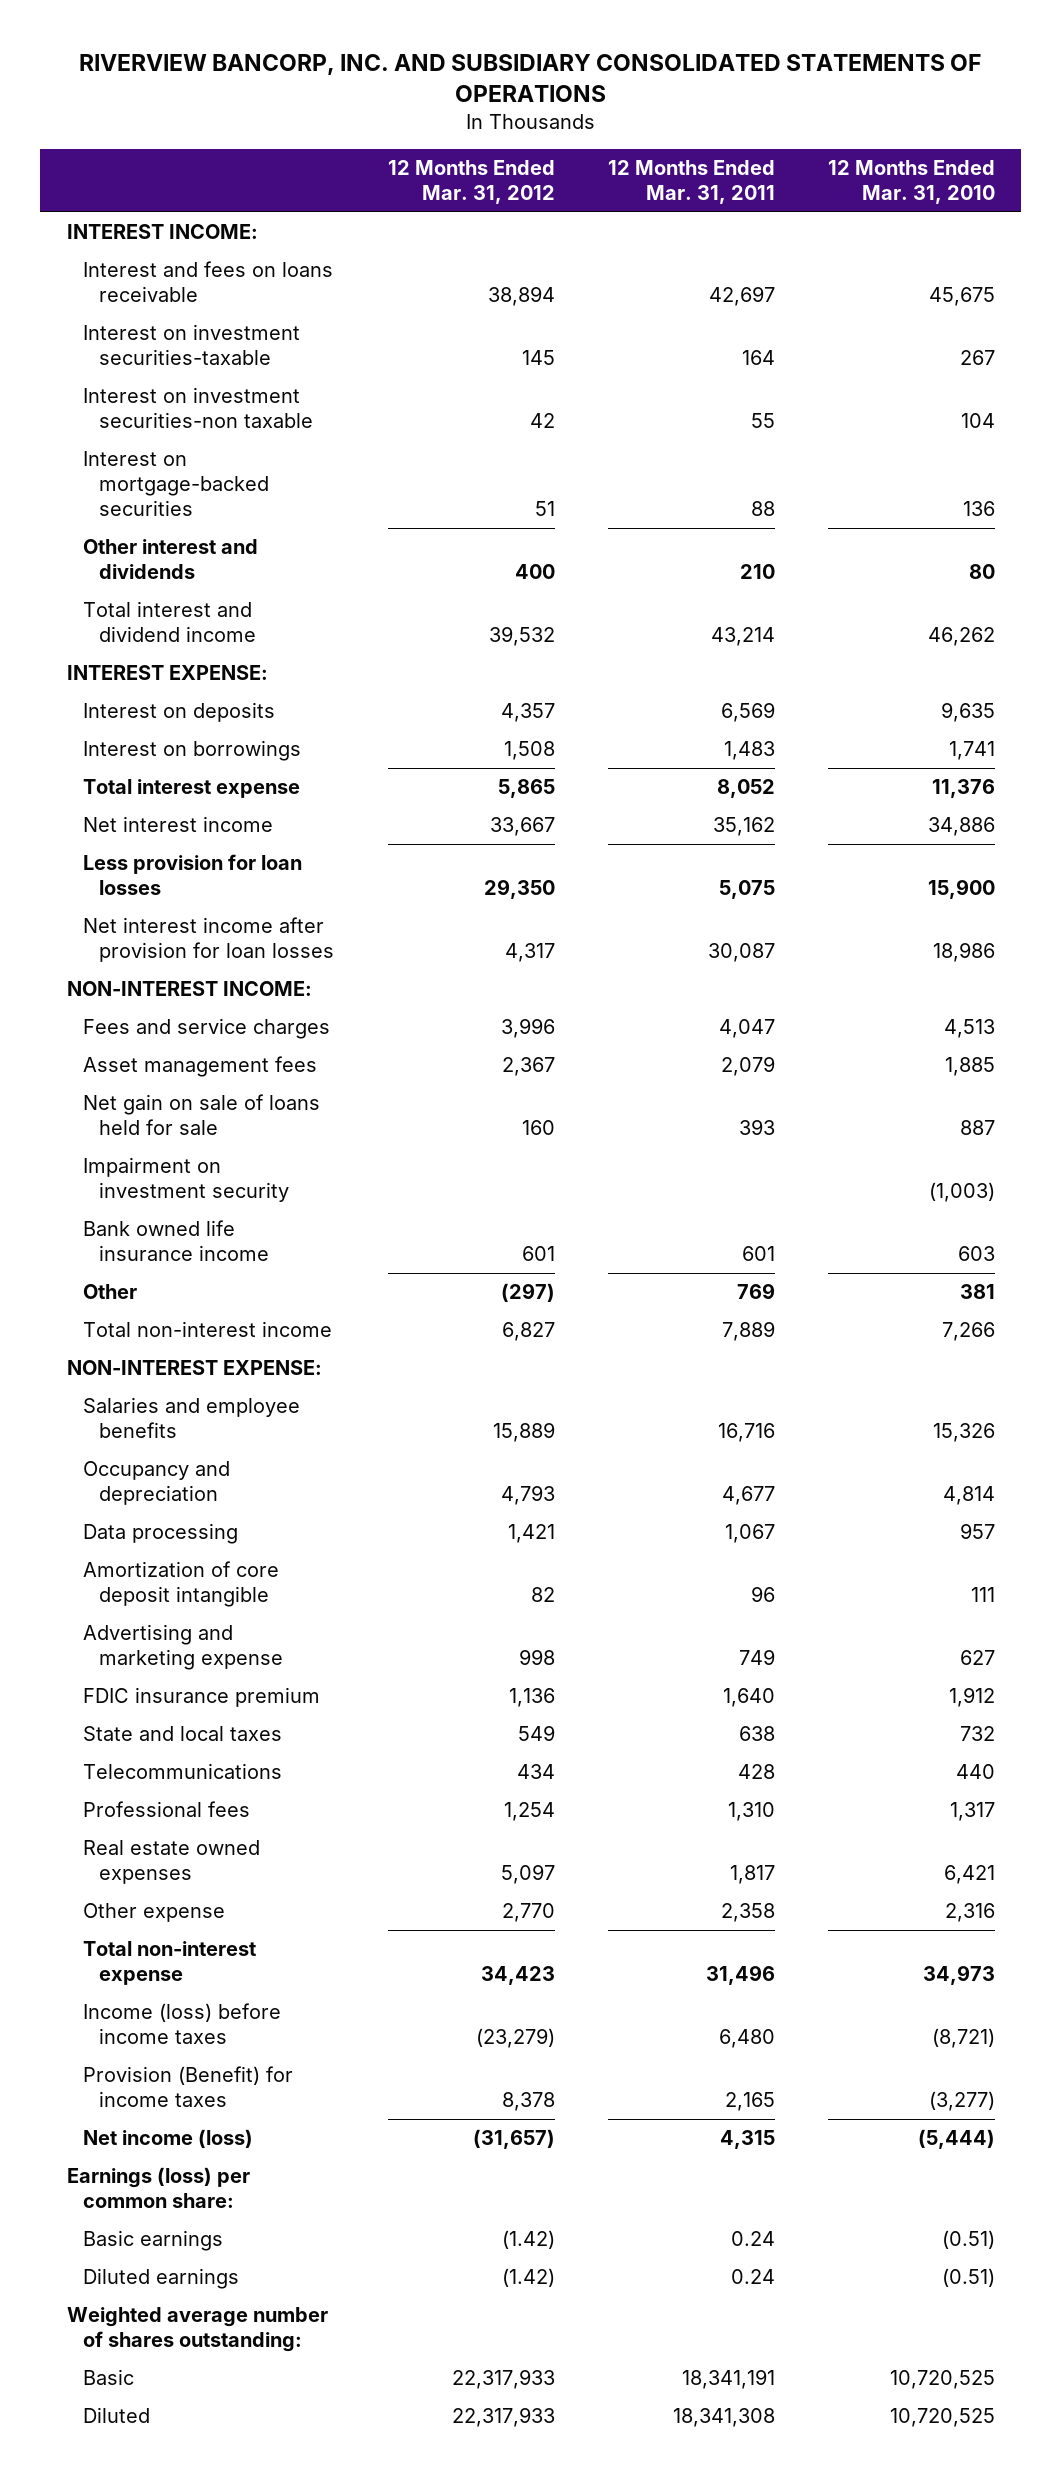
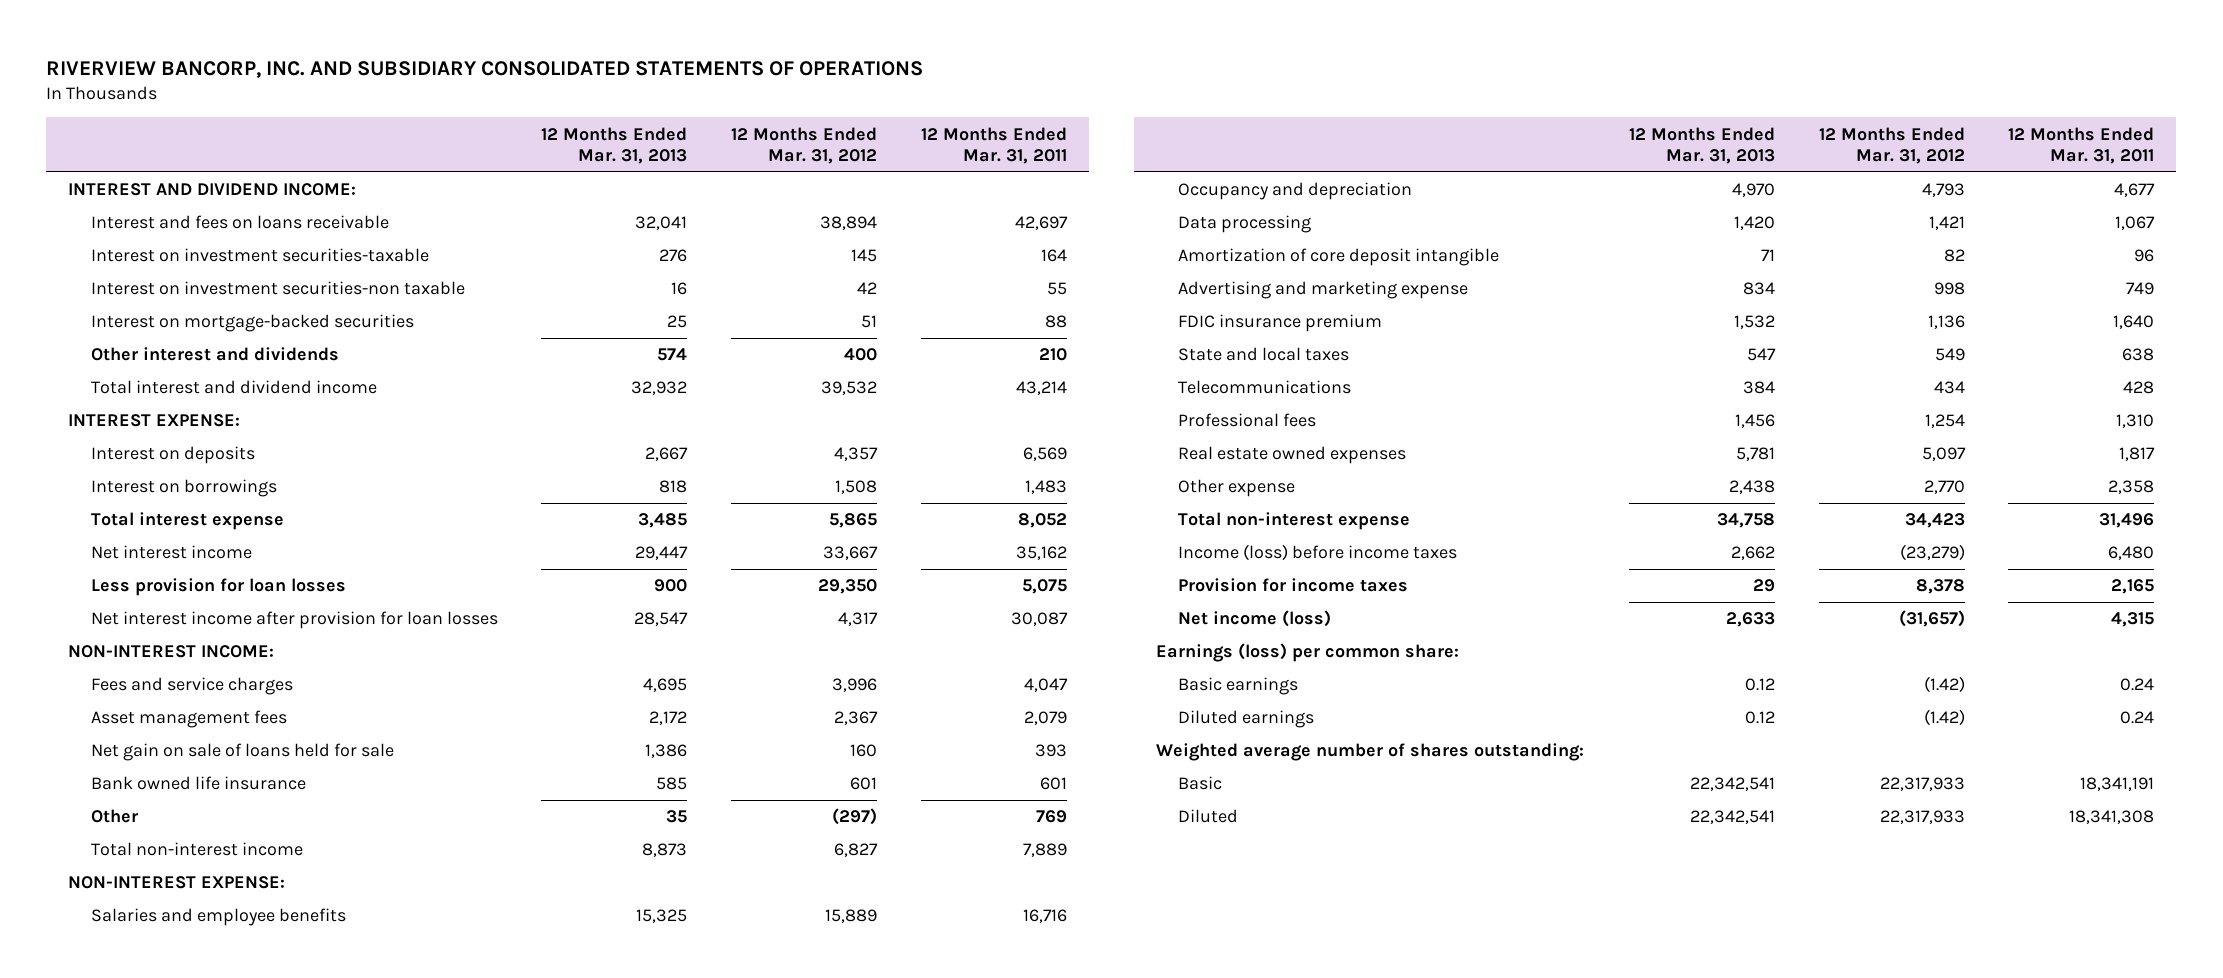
- | 12 Months Ended Mar. 31, 2012 | 12 Months Ended Mar. 31, 2011 | 12 Months Ended Mar. 31, 2010
+ | 12 Months Ended Mar. 31, 2013 | 12 Months Ended Mar. 31, 2012 | 12 Months Ended Mar. 31, 2011
- INTEREST INCOME:
+ INTEREST AND DIVIDEND INCOME:
- Impairment on investment security | | | (1,003)
- Bank owned life insurance income | 601 | 601 | 603
+ Bank owned life insurance | 585 | 601 | 601
- Provision (Benefit) for income taxes | 8,378 | 2,165 | (3,277)
+ Provision for income taxes | 29 | 8,378 | 2,165

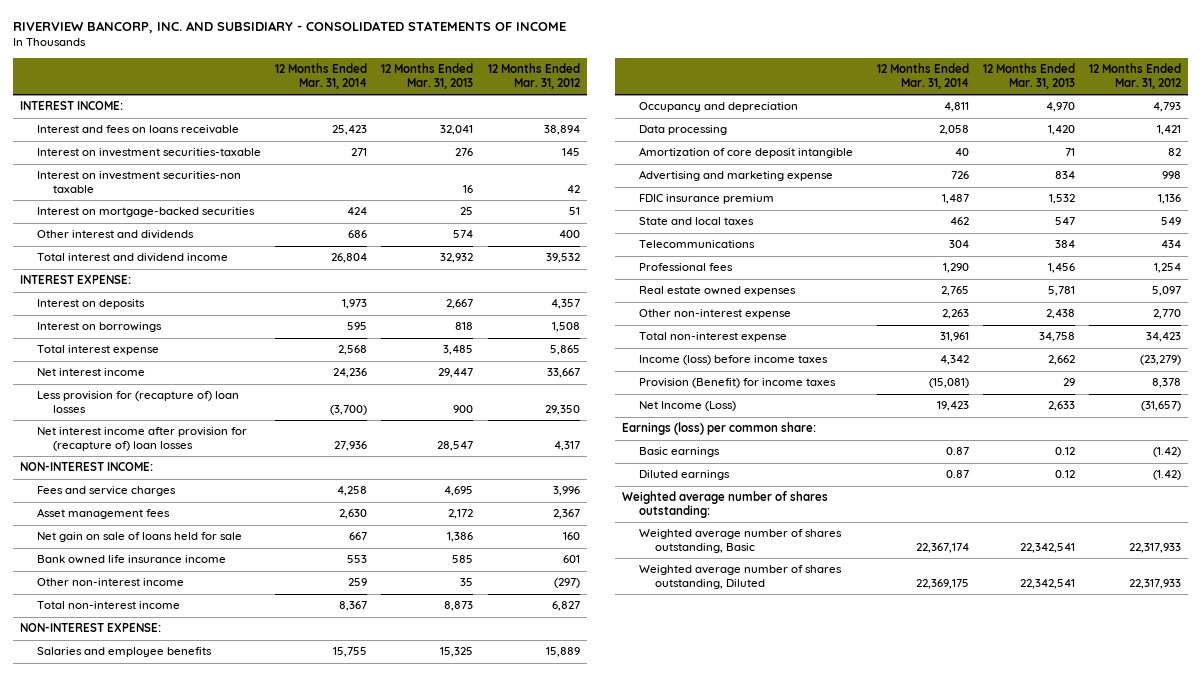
- RIVERVIEW BANCORP, INC. AND SUBSIDIARY CONSOLIDATED STATEMENTS OF OPERATIONS
+ RIVERVIEW BANCORP, INC. AND SUBSIDIARY - CONSOLIDATED STATEMENTS OF INCOME
- | 12 Months Ended Mar. 31, 2013 | 12 Months Ended Mar. 31, 2012 | 12 Months Ended Mar. 31, 2011
+ | 12 Months Ended Mar. 31, 2014 | 12 Months Ended Mar. 31, 2013 | 12 Months Ended Mar. 31, 2012
- INTEREST AND DIVIDEND INCOME:
+ INTEREST INCOME:
- Less provision for loan losses | 900 | 29,350 | 5,075
- Net interest income after provision for loan losses | 28,547 | 4,317 | 30,087
+ Less provision for (recapture of) loan losses | (3,700) | 900 | 29,350
+ Net interest income after provision for (recapture of) loan losses | 27,936 | 28,547 | 4,317
- Bank owned life insurance | 585 | 601 | 601
- Other | 35 | (297) | 769
+ Bank owned life insurance income | 553 | 585 | 601
+ Other non-interest income | 259 | 35 | (297)
- Other expense | 2,438 | 2,770 | 2,358
+ Other non-interest expense | 2,263 | 2,438 | 2,770
- Provision for income taxes | 29 | 8,378 | 2,165
- Net income (loss) | 2,633 | (31,657) | 4,315
+ Provision (Benefit) for income taxes | (15,081) | 29 | 8,378
+ Net Income (Loss) | 19,423 | 2,633 | (31,657)
- Basic | 22,342,541 | 22,317,933 | 18,341,191
- Diluted | 22,342,541 | 22,317,933 | 18,341,308
+ Weighted average number of shares outstanding, Basic | 22,367,174 | 22,342,541 | 22,317,933
+ Weighted average number of shares outstanding, Diluted | 22,369,175 | 22,342,541 | 22,317,933

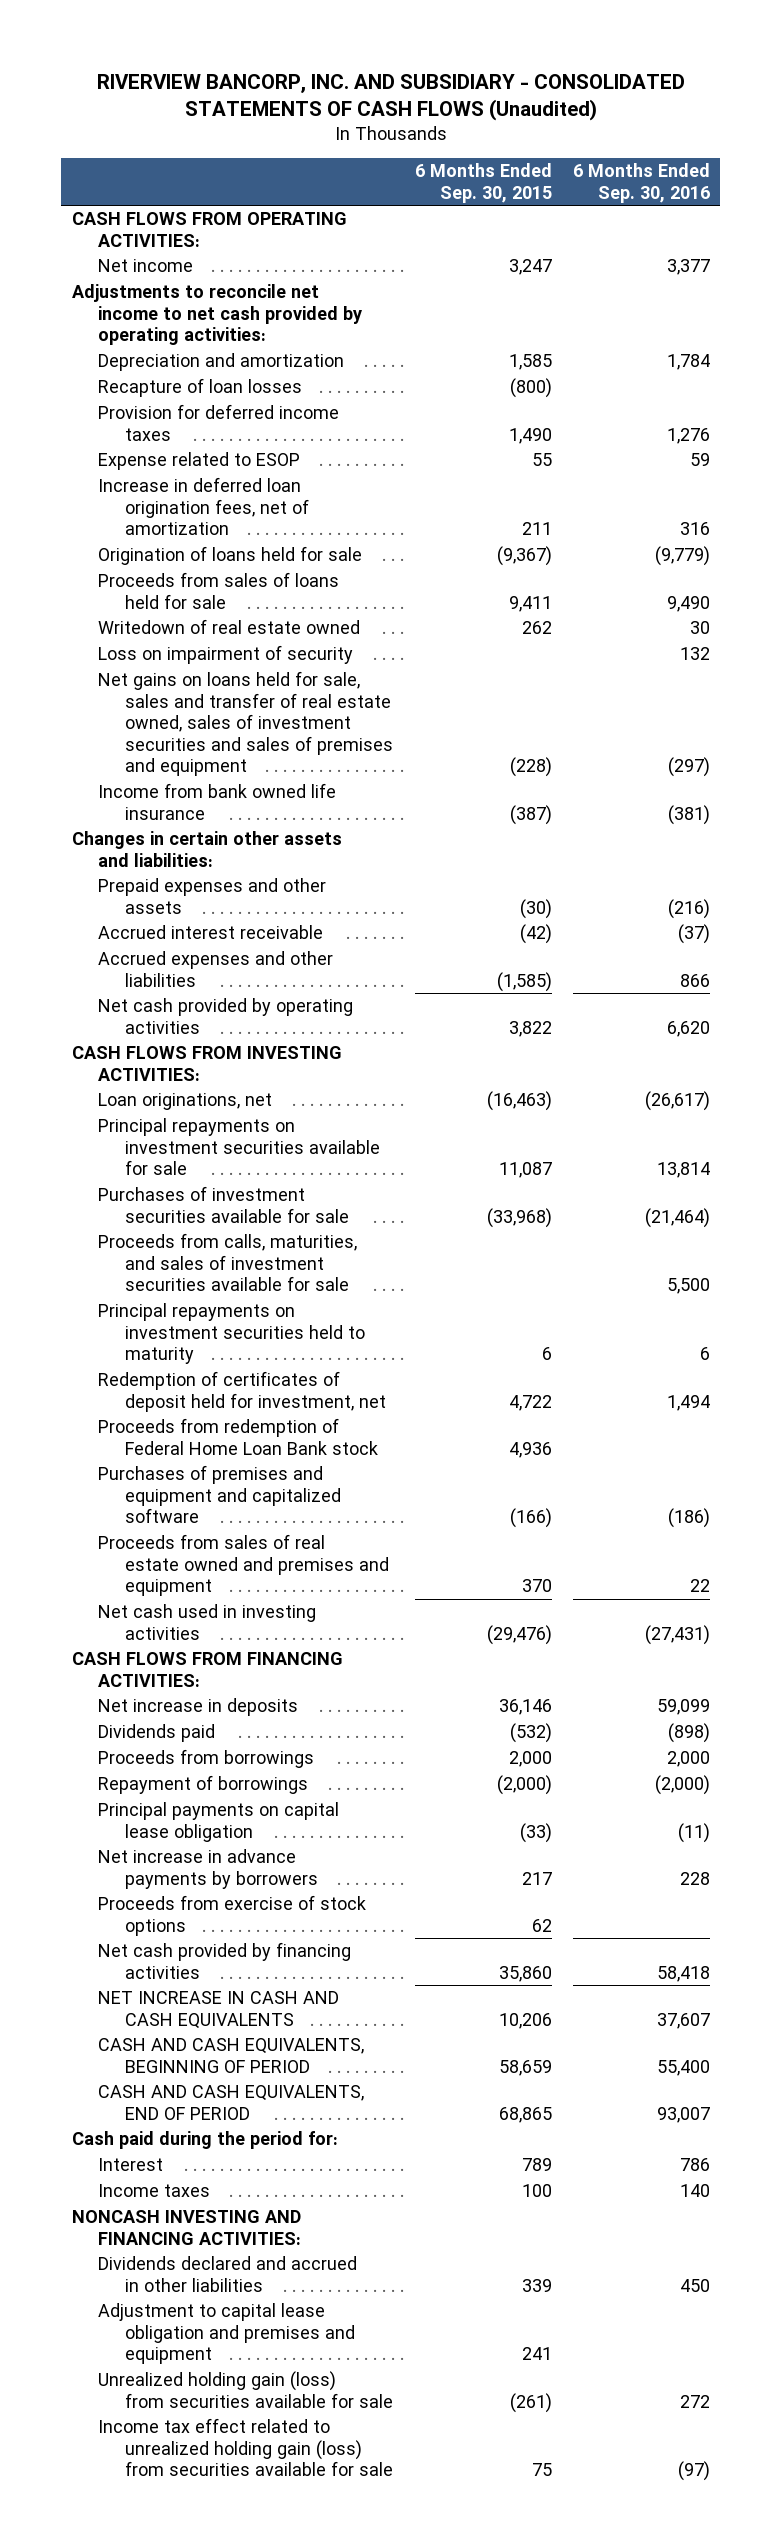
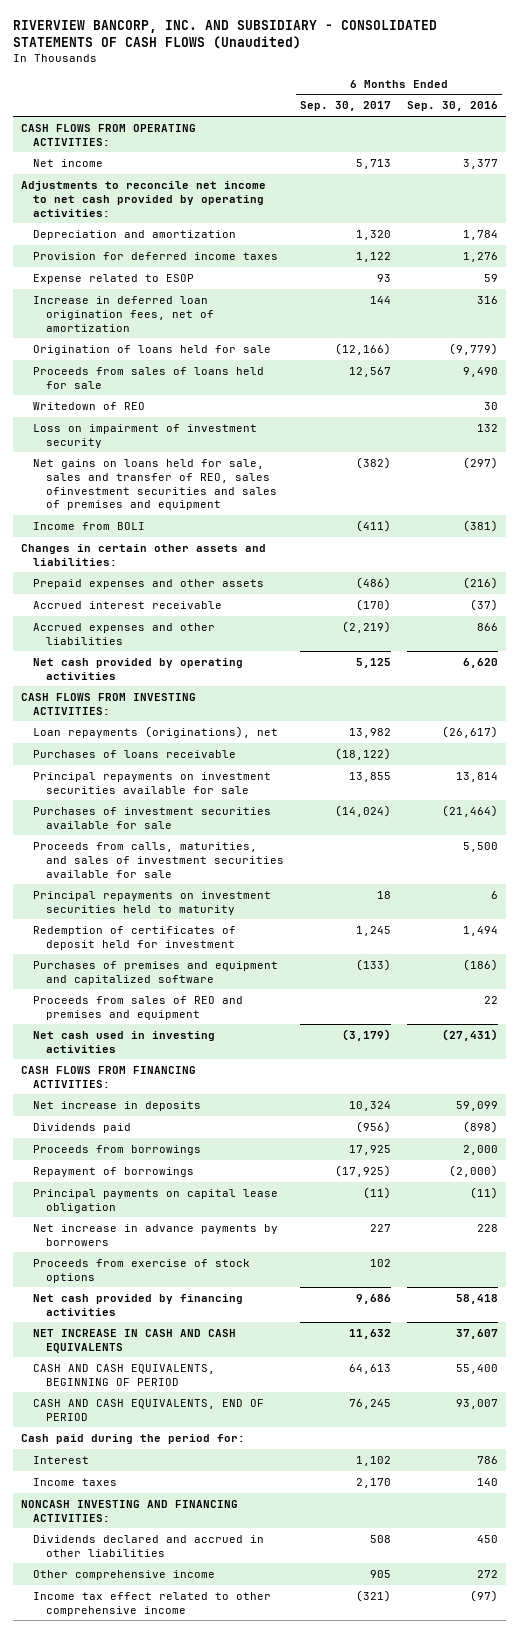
- | 6 Months Ended Sep. 30, 2015 | 6 Months Ended Sep. 30, 2016
+ | 6 Months Ended Sep. 30, 2017 | 6 Months Ended Sep. 30, 2016
- Recapture of loan losses | (800) |
- Writedown of real estate owned | 262 | 30
- Loss on impairment of security | | 132
- Net gains on loans held for sale, sales and transfer of real estate owned, sales of investment securities and sales of premises and equipment | (228) | (297)
- Income from bank owned life insurance | (387) | (381)
+ Writedown of REO | | 30
+ Loss on impairment of investment security | | 132
+ Net gains on loans held for sale, sales and transfer of REO, sales ofinvestment securities and sales of premises and equipment | (382) | (297)
+ Income from BOLI | (411) | (381)
- Loan originations, net | (16,463) | (26,617)
+ Loan repayments (originations), net | 13,982 | (26,617)
+ Purchases of loans receivable | (18,122) |
- Redemption of certificates of deposit held for investment, net | 4,722 | 1,494
- Proceeds from redemption of Federal Home Loan Bank stock | 4,936 |
+ Redemption of certificates of deposit held for investment | 1,245 | 1,494
- Proceeds from sales of real estate owned and premises and equipment | 370 | 22
+ Proceeds from sales of REO and premises and equipment | | 22
- Adjustment to capital lease obligation and premises and equipment | 241 |
- Unrealized holding gain (loss) from securities available for sale | (261) | 272
- Income tax effect related to unrealized holding gain (loss) from securities available for sale | 75 | (97)
+ Other comprehensive income | 905 | 272
+ Income tax effect related to other comprehensive income | (321) | (97)

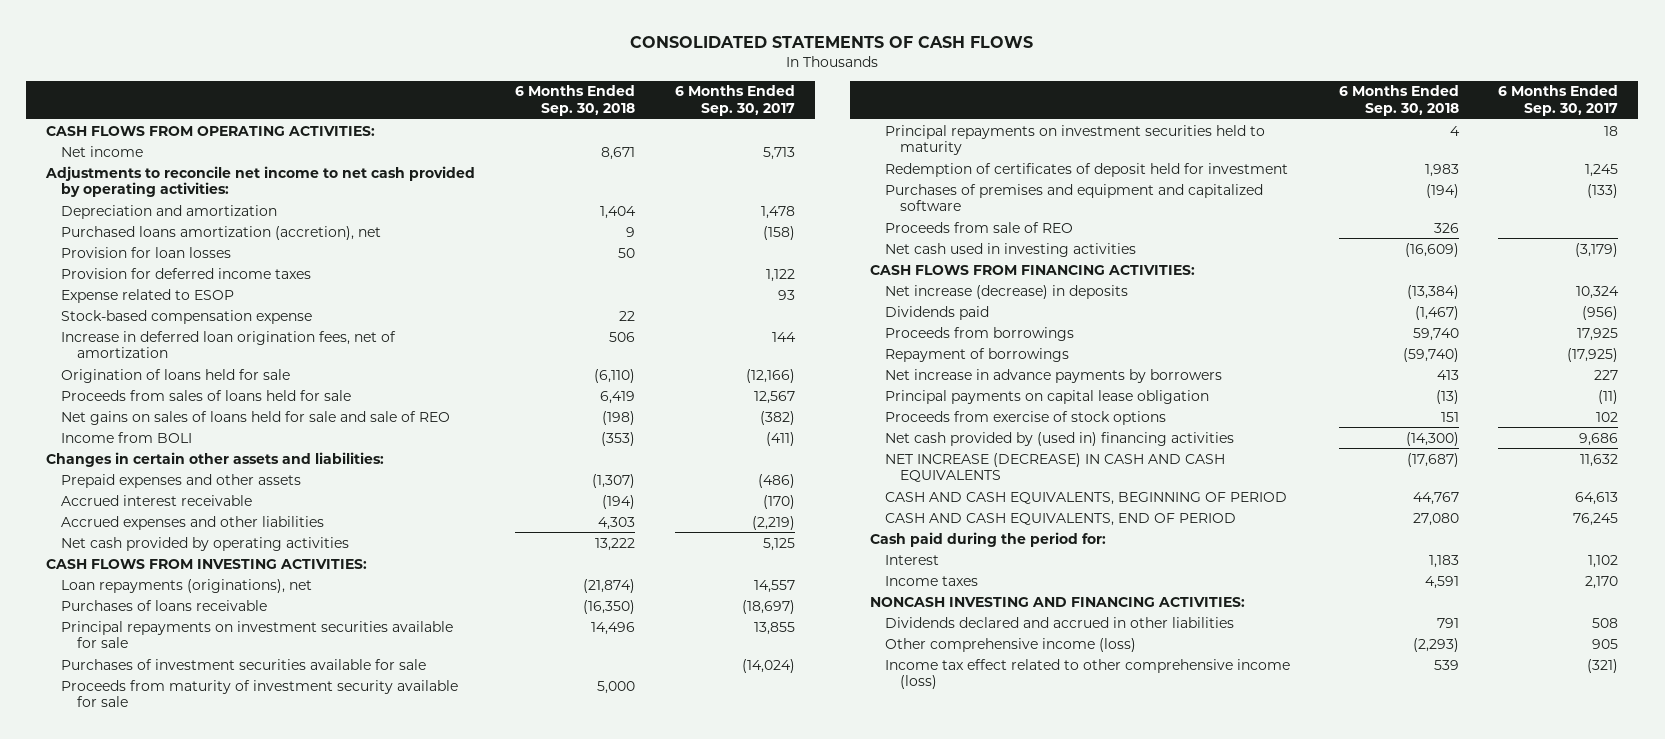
- RIVERVIEW BANCORP, INC. AND SUBSIDIARY - CONSOLIDATED STATEMENTS OF CASH FLOWS (Unaudited)
+ CONSOLIDATED STATEMENTS OF CASH FLOWS
- | 6 Months Ended Sep. 30, 2017 | 6 Months Ended Sep. 30, 2016
+ | 6 Months Ended Sep. 30, 2018 | 6 Months Ended Sep. 30, 2017
- Depreciation and amortization | 1,320 | 1,784
+ Depreciation and amortization | 1,404 | 1,478
+ Purchased loans amortization (accretion), net | 9 | (158)
+ Provision for loan losses | 50 |
+ Stock-based compensation expense | 22 |
- Writedown of REO | | 30
- Loss on impairment of investment security | | 132
- Net gains on loans held for sale, sales and transfer of REO, sales ofinvestment securities and sales of premises and equipment | (382) | (297)
+ Net gains on sales of loans held for sale and sale of REO | (198) | (382)
- Loan repayments (originations), net | 13,982 | (26,617)
- Purchases of loans receivable | (18,122) |
+ Loan repayments (originations), net | (21,874) | 14,557
+ Purchases of loans receivable | (16,350) | (18,697)
- Proceeds from calls, maturities, and sales of investment securities available for sale | | 5,500
+ Proceeds from maturity of investment security available for sale | 5,000 |
- Proceeds from sales of REO and premises and equipment | | 22
+ Proceeds from sale of REO | 326 |
- Net increase in deposits | 10,324 | 59,099
+ Net increase (decrease) in deposits | (13,384) | 10,324
moved down: Principal payments on capital lease obligation | (13) | (11)
- Net cash provided by financing activities | 9,686 | 58,418
- NET INCREASE IN CASH AND CASH EQUIVALENTS | 11,632 | 37,607
+ Net cash provided by (used in) financing activities | (14,300) | 9,686
+ NET INCREASE (DECREASE) IN CASH AND CASH EQUIVALENTS | (17,687) | 11,632
- Other comprehensive income | 905 | 272
- Income tax effect related to other comprehensive income | (321) | (97)
+ Other comprehensive income (loss) | (2,293) | 905
+ Income tax effect related to other comprehensive income (loss) | 539 | (321)

